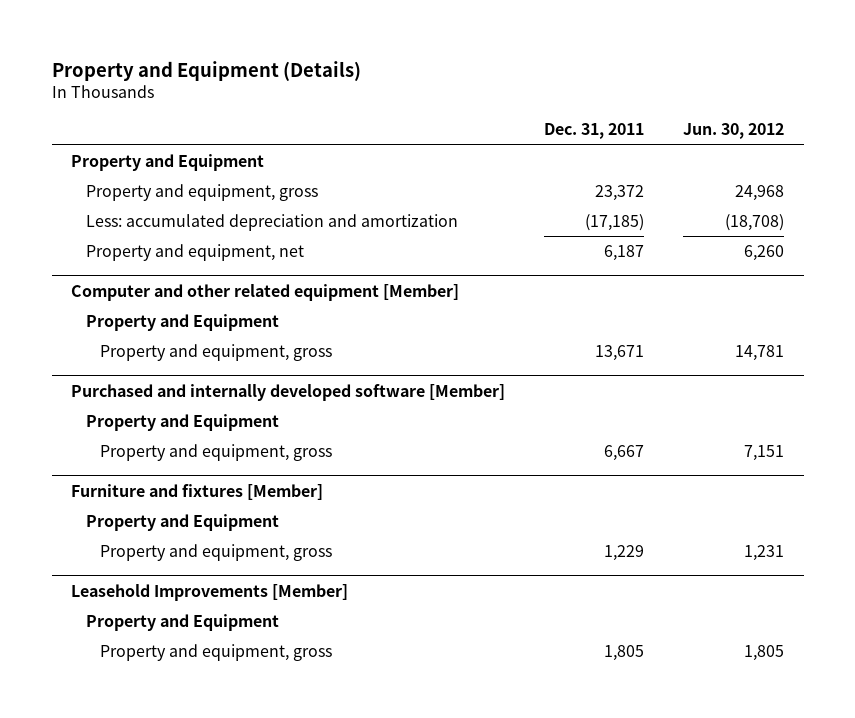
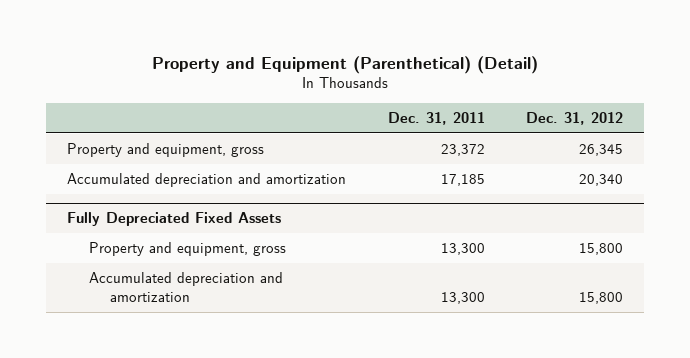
- Property and Equipment (Details)
+ Property and Equipment (Parenthetical) (Detail)
- | Dec. 31, 2011 | Jun. 30, 2012
+ | Dec. 31, 2011 | Dec. 31, 2012
- Property and Equipment
- Less: accumulated depreciation and amortization | (17,185) | (18,708)
- Property and equipment, net | 6,187 | 6,260
- Computer and other related equipment [Member]
- Property and Equipment
- Property and equipment, gross | 13,671 | 14,781
- Purchased and internally developed software [Member]
- Property and Equipment
- Property and equipment, gross | 6,667 | 7,151
- Furniture and fixtures [Member]
- Property and Equipment
- Property and equipment, gross | 1,229 | 1,231
- Leasehold Improvements [Member]
- Property and Equipment
- Property and equipment, gross | 1,805 | 1,805
+ Accumulated depreciation and amortization | 17,185 | 20,340
+ Fully Depreciated Fixed Assets
+ Property and equipment, gross | 13,300 | 15,800
+ Accumulated depreciation and amortization | 13,300 | 15,800

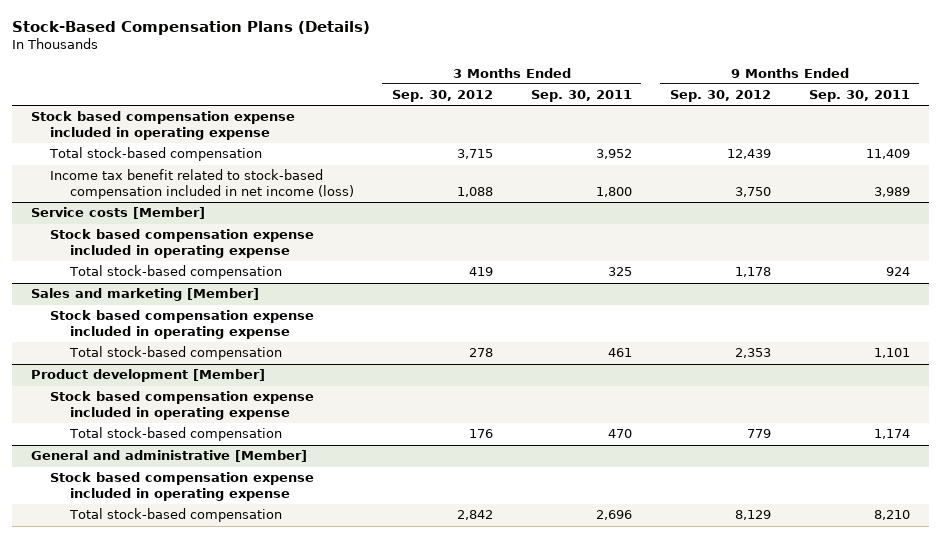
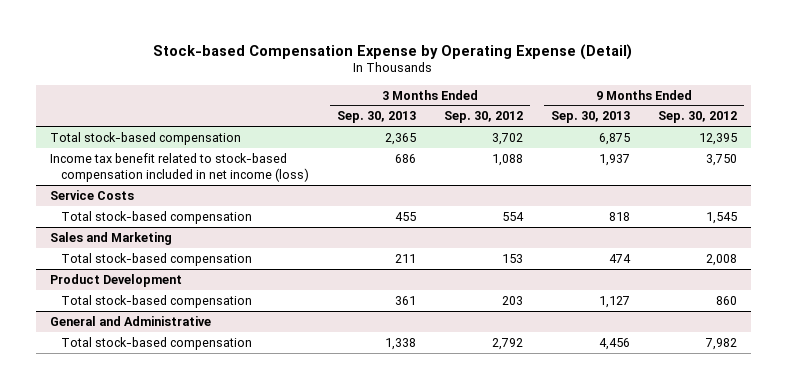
- Stock-Based Compensation Plans (Details)
+ Stock-based Compensation Expense by Operating Expense (Detail)
- | 3 Months Ended Sep. 30, 2012 | 3 Months Ended Sep. 30, 2011 | 9 Months Ended Sep. 30, 2012 | 9 Months Ended Sep. 30, 2011
+ | 3 Months Ended Sep. 30, 2013 | 3 Months Ended Sep. 30, 2012 | 9 Months Ended Sep. 30, 2013 | 9 Months Ended Sep. 30, 2012
- Stock based compensation expense included in operating expense
- Total stock-based compensation | 3,715 | 3,952 | 12,439 | 11,409
+ Total stock-based compensation | 2,365 | 3,702 | 6,875 | 12,395
- Service costs [Member]
- Stock based compensation expense included in operating expense
- Total stock-based compensation | 419 | 325 | 1,178 | 924
- Sales and marketing [Member]
- Stock based compensation expense included in operating expense
- Total stock-based compensation | 278 | 461 | 2,353 | 1,101
- Product development [Member]
- Stock based compensation expense included in operating expense
- Total stock-based compensation | 176 | 470 | 779 | 1,174
- General and administrative [Member]
- Stock based compensation expense included in operating expense
- Total stock-based compensation | 2,842 | 2,696 | 8,129 | 8,210
+ Service Costs
+ Total stock-based compensation | 455 | 554 | 818 | 1,545
+ Sales and Marketing
+ Total stock-based compensation | 211 | 153 | 474 | 2,008
+ Product Development
+ Total stock-based compensation | 361 | 203 | 1,127 | 860
+ General and Administrative
+ Total stock-based compensation | 1,338 | 2,792 | 4,456 | 7,982

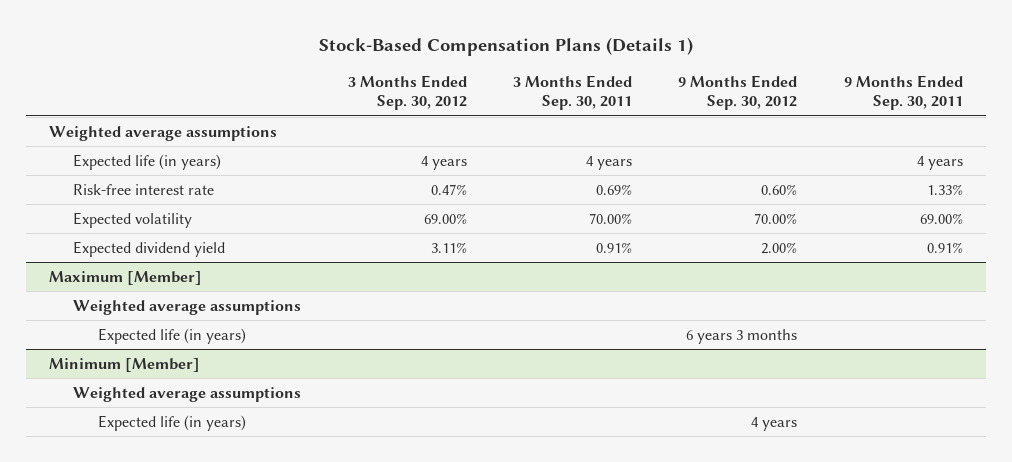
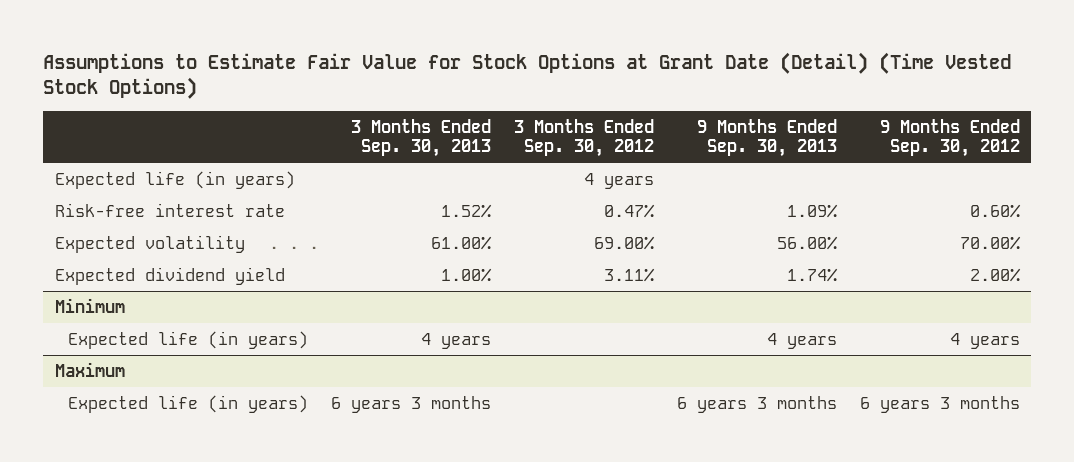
- Stock-Based Compensation Plans (Details 1)
+ Assumptions to Estimate Fair Value for Stock Options at Grant Date (Detail) (Time Vested Stock Options)
- | 3 Months Ended Sep. 30, 2012 | 3 Months Ended Sep. 30, 2011 | 9 Months Ended Sep. 30, 2012 | 9 Months Ended Sep. 30, 2011
+ | 3 Months Ended Sep. 30, 2013 | 3 Months Ended Sep. 30, 2012 | 9 Months Ended Sep. 30, 2013 | 9 Months Ended Sep. 30, 2012
- Weighted average assumptions
- Maximum [Member]
- Weighted average assumptions
- Expected life (in years) | | | 6 years 3 months |
- Minimum [Member]
- Weighted average assumptions
+ Minimum
+ Maximum
+ Expected life (in years) | 6 years 3 months | | 6 years 3 months | 6 years 3 months

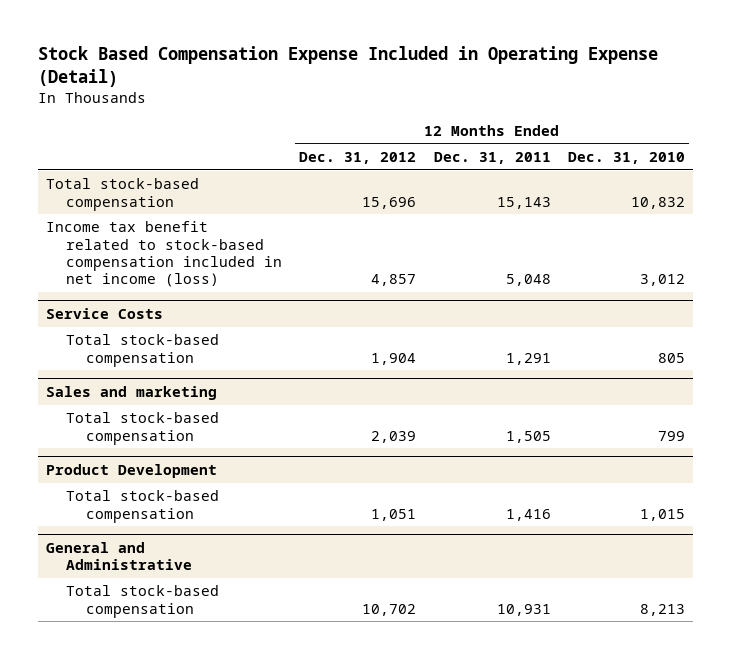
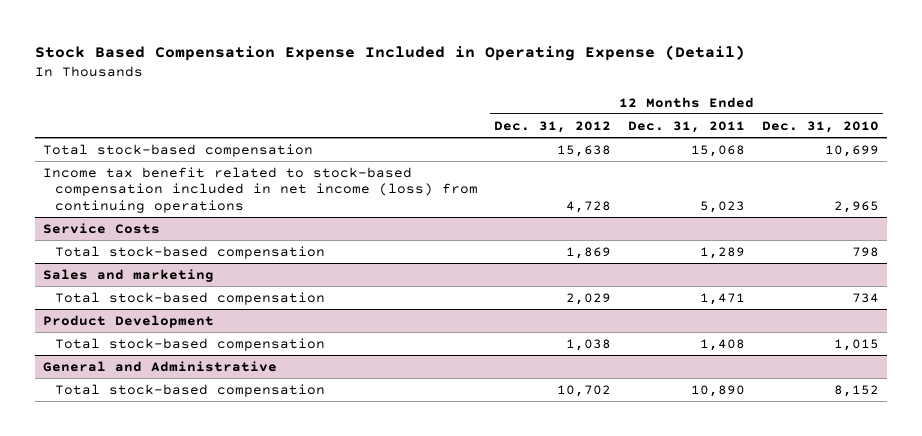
- Total stock-based compensation | 15,696 | 15,143 | 10,832
- Income tax benefit related to stock-based compensation included in net income (loss) | 4,857 | 5,048 | 3,012
+ Total stock-based compensation | 15,638 | 15,068 | 10,699
+ Income tax benefit related to stock-based compensation included in net income (loss) from continuing operations | 4,728 | 5,023 | 2,965
@ Service Costs
- Total stock-based compensation | 1,904 | 1,291 | 805
+ Total stock-based compensation | 1,869 | 1,289 | 798
@ Sales and marketing
- Total stock-based compensation | 2,039 | 1,505 | 799
+ Total stock-based compensation | 2,029 | 1,471 | 734
@ Product Development
- Total stock-based compensation | 1,051 | 1,416 | 1,015
+ Total stock-based compensation | 1,038 | 1,408 | 1,015
@ General and Administrative
- Total stock-based compensation | 10,702 | 10,931 | 8,213
+ Total stock-based compensation | 10,702 | 10,890 | 8,152

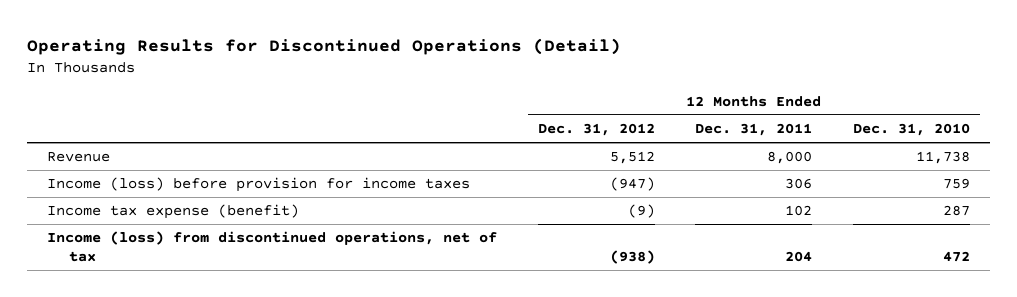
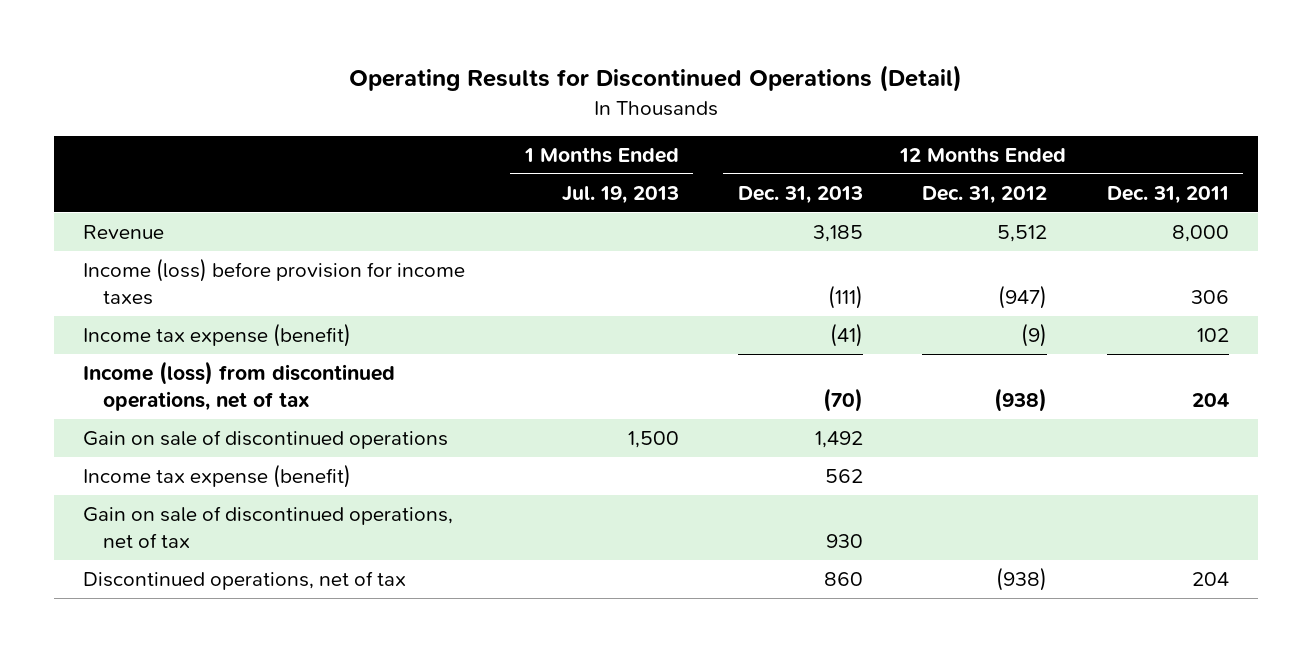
- | 12 Months Ended Dec. 31, 2012 | 12 Months Ended Dec. 31, 2011 | 12 Months Ended Dec. 31, 2010
+ | 1 Months Ended Jul. 19, 2013 | 12 Months Ended Dec. 31, 2013 | 12 Months Ended Dec. 31, 2012 | 12 Months Ended Dec. 31, 2011
+ Gain on sale of discontinued operations | 1,500 | 1,492 | |
+ Income tax expense (benefit) | | 562 | |
+ Gain on sale of discontinued operations, net of tax | | 930 | |
+ Discontinued operations, net of tax | | 860 | (938) | 204

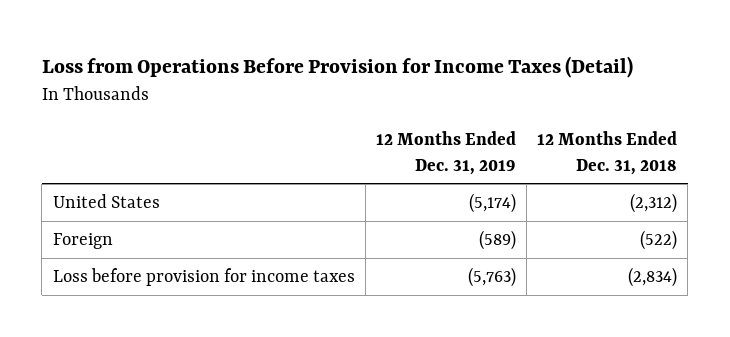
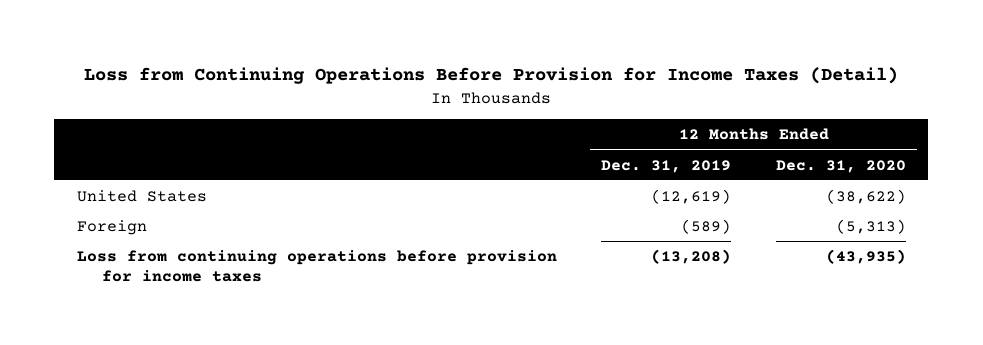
- Loss from Operations Before Provision for Income Taxes (Detail)
+ Loss from Continuing Operations Before Provision for Income Taxes (Detail)
- | 12 Months Ended Dec. 31, 2019 | 12 Months Ended Dec. 31, 2018
+ | 12 Months Ended Dec. 31, 2019 | 12 Months Ended Dec. 31, 2020
- United States | (5,174) | (2,312)
+ United States | (12,619) | (38,622)
- Loss before provision for income taxes | (5,763) | (2,834)
+ Loss from continuing operations before provision for income taxes | (13,208) | (43,935)

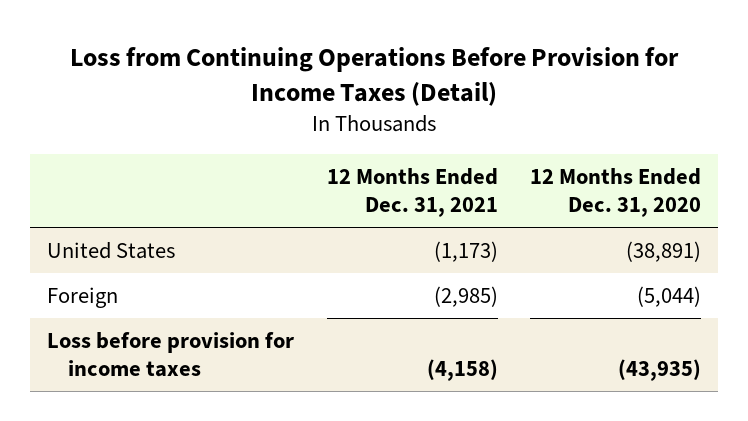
- | 12 Months Ended Dec. 31, 2019 | 12 Months Ended Dec. 31, 2020
+ | 12 Months Ended Dec. 31, 2021 | 12 Months Ended Dec. 31, 2020
- United States | (12,619) | (38,622)
- Foreign | (589) | (5,313)
- Loss from continuing operations before provision for income taxes | (13,208) | (43,935)
+ United States | (1,173) | (38,891)
+ Foreign | (2,985) | (5,044)
+ Loss before provision for income taxes | (4,158) | (43,935)

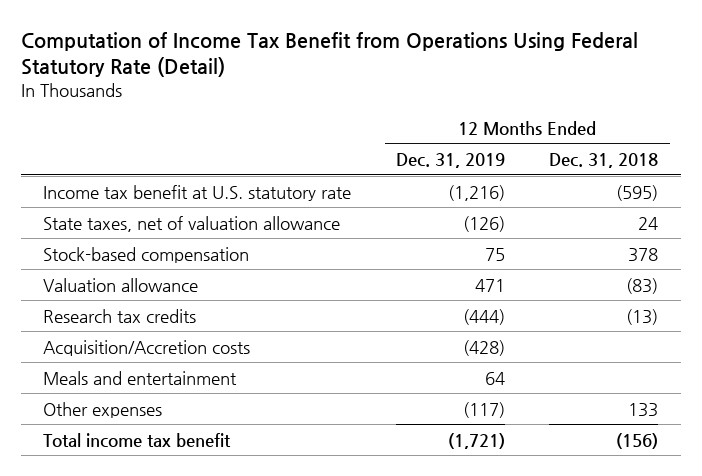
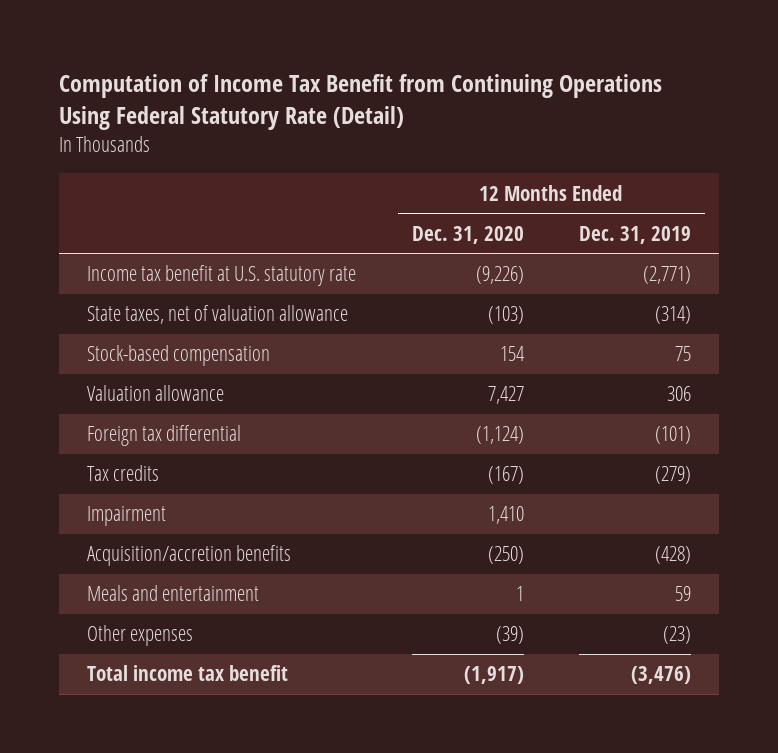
- Computation of Income Tax Benefit from Operations Using Federal Statutory Rate (Detail)
+ Computation of Income Tax Benefit from Continuing Operations Using Federal Statutory Rate (Detail)
- | 12 Months Ended Dec. 31, 2019 | 12 Months Ended Dec. 31, 2018
+ | 12 Months Ended Dec. 31, 2020 | 12 Months Ended Dec. 31, 2019
- Income tax benefit at U.S. statutory rate | (1,216) | (595)
- State taxes, net of valuation allowance | (126) | 24
+ Income tax benefit at U.S. statutory rate | (9,226) | (2,771)
+ State taxes, net of valuation allowance | (103) | (314)
- Valuation allowance | 471 | (83)
- Research tax credits | (444) | (13)
- Acquisition/Accretion costs | (428) |
- Meals and entertainment | 64 |
- Other expenses | (117) | 133
- Total income tax benefit | (1,721) | (156)
+ Valuation allowance | 7,427 | 306
+ Foreign tax differential | (1,124) | (101)
+ Tax credits | (167) | (279)
+ Impairment | 1,410 |
+ Acquisition/accretion benefits | (250) | (428)
+ Meals and entertainment | 1 | 59
+ Other expenses | (39) | (23)
+ Total income tax benefit | (1,917) | (3,476)

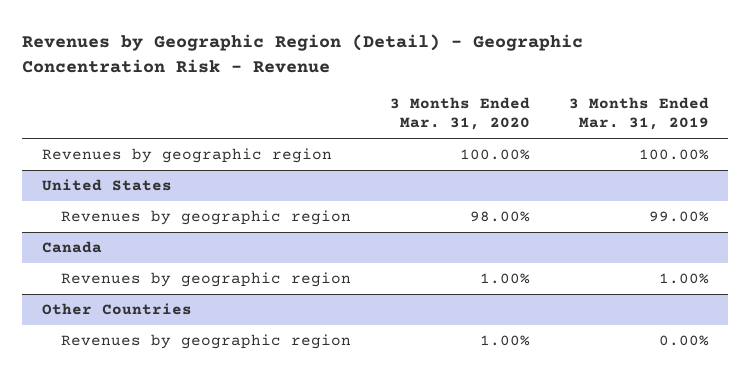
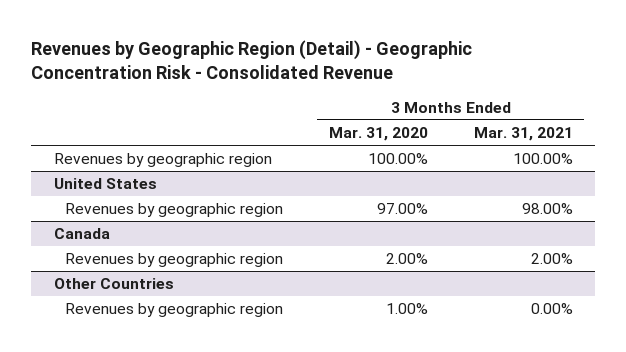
- Revenues by Geographic Region (Detail) - Geographic Concentration Risk - Revenue
+ Revenues by Geographic Region (Detail) - Geographic Concentration Risk - Consolidated Revenue
- | 3 Months Ended Mar. 31, 2020 | 3 Months Ended Mar. 31, 2019
+ | 3 Months Ended Mar. 31, 2020 | 3 Months Ended Mar. 31, 2021
@ United States
- Revenues by geographic region | 98.00% | 99.00%
+ Revenues by geographic region | 97.00% | 98.00%
@ Canada
- Revenues by geographic region | 1.00% | 1.00%
+ Revenues by geographic region | 2.00% | 2.00%

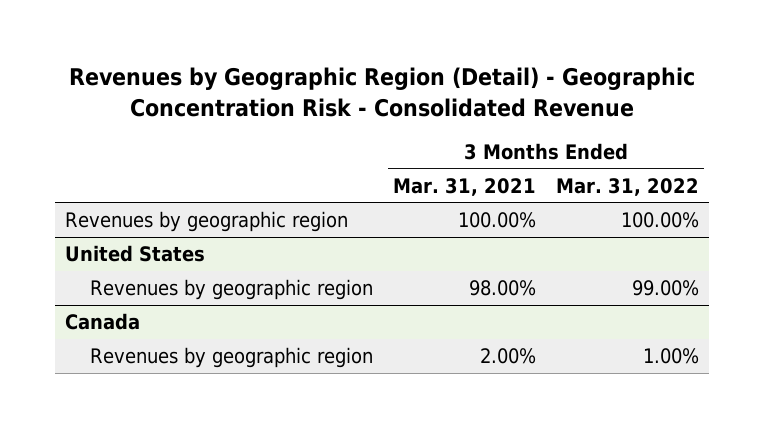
- | 3 Months Ended Mar. 31, 2020 | 3 Months Ended Mar. 31, 2021
+ | 3 Months Ended Mar. 31, 2021 | 3 Months Ended Mar. 31, 2022
- Other Countries
- Revenues by geographic region | 1.00% | 0.00%

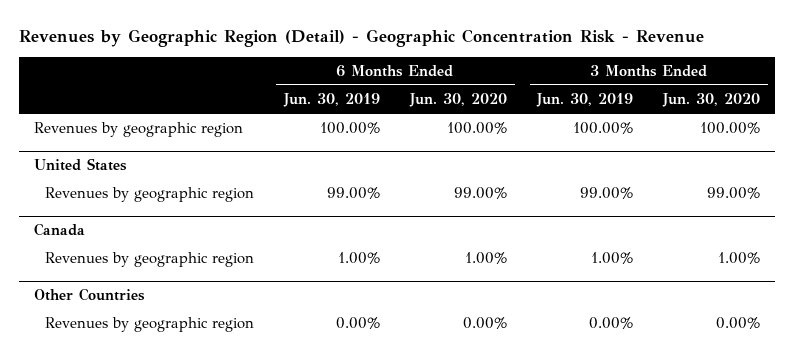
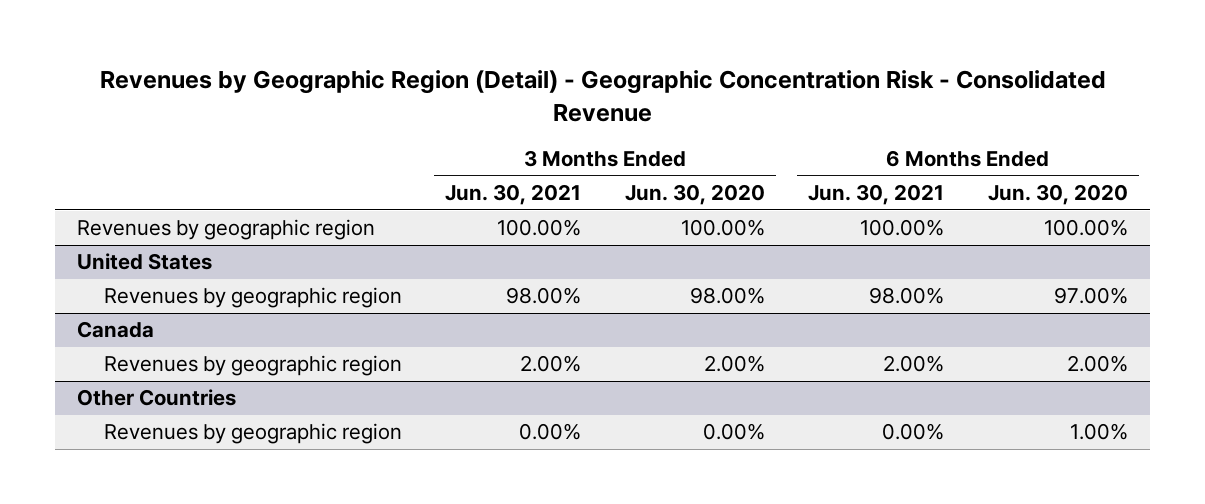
- Revenues by Geographic Region (Detail) - Geographic Concentration Risk - Revenue
+ Revenues by Geographic Region (Detail) - Geographic Concentration Risk - Consolidated Revenue
- | 6 Months Ended Jun. 30, 2019 | 6 Months Ended Jun. 30, 2020 | 3 Months Ended Jun. 30, 2019 | 3 Months Ended Jun. 30, 2020
+ | 3 Months Ended Jun. 30, 2021 | 3 Months Ended Jun. 30, 2020 | 6 Months Ended Jun. 30, 2021 | 6 Months Ended Jun. 30, 2020
@ United States
- Revenues by geographic region | 99.00% | 99.00% | 99.00% | 99.00%
+ Revenues by geographic region | 98.00% | 98.00% | 98.00% | 97.00%
@ Canada
- Revenues by geographic region | 1.00% | 1.00% | 1.00% | 1.00%
+ Revenues by geographic region | 2.00% | 2.00% | 2.00% | 2.00%
@ Other Countries
- Revenues by geographic region | 0.00% | 0.00% | 0.00% | 0.00%
+ Revenues by geographic region | 0.00% | 0.00% | 0.00% | 1.00%

